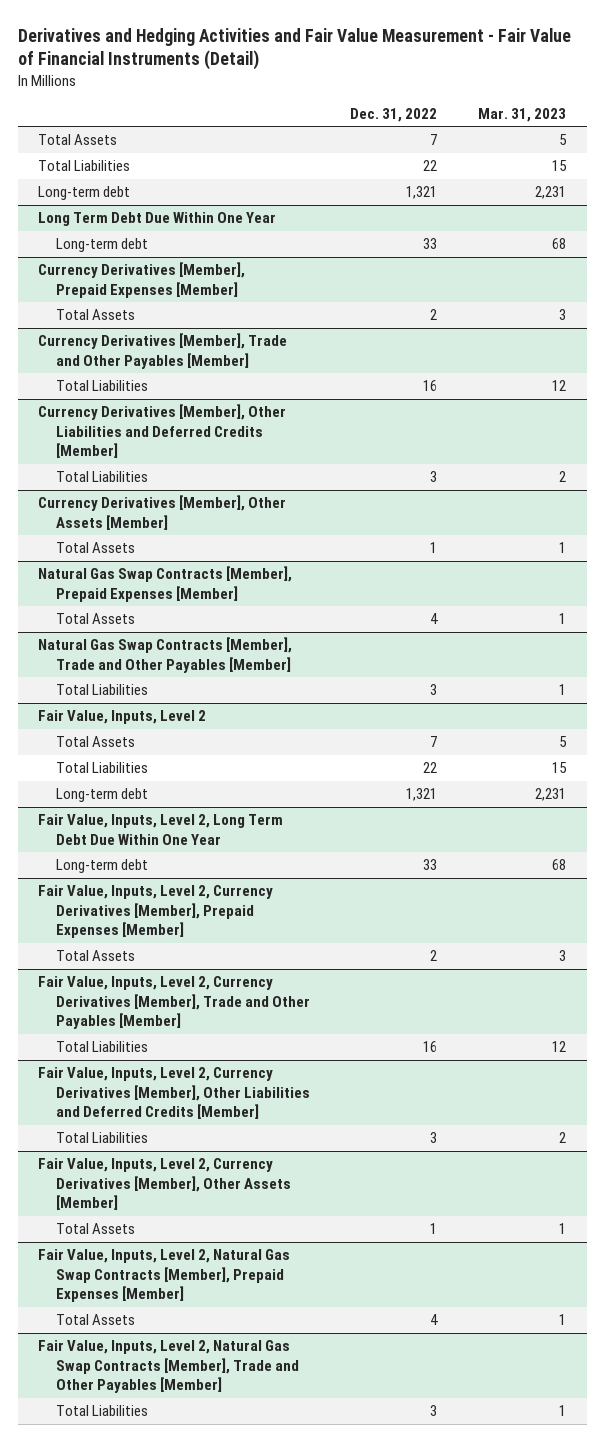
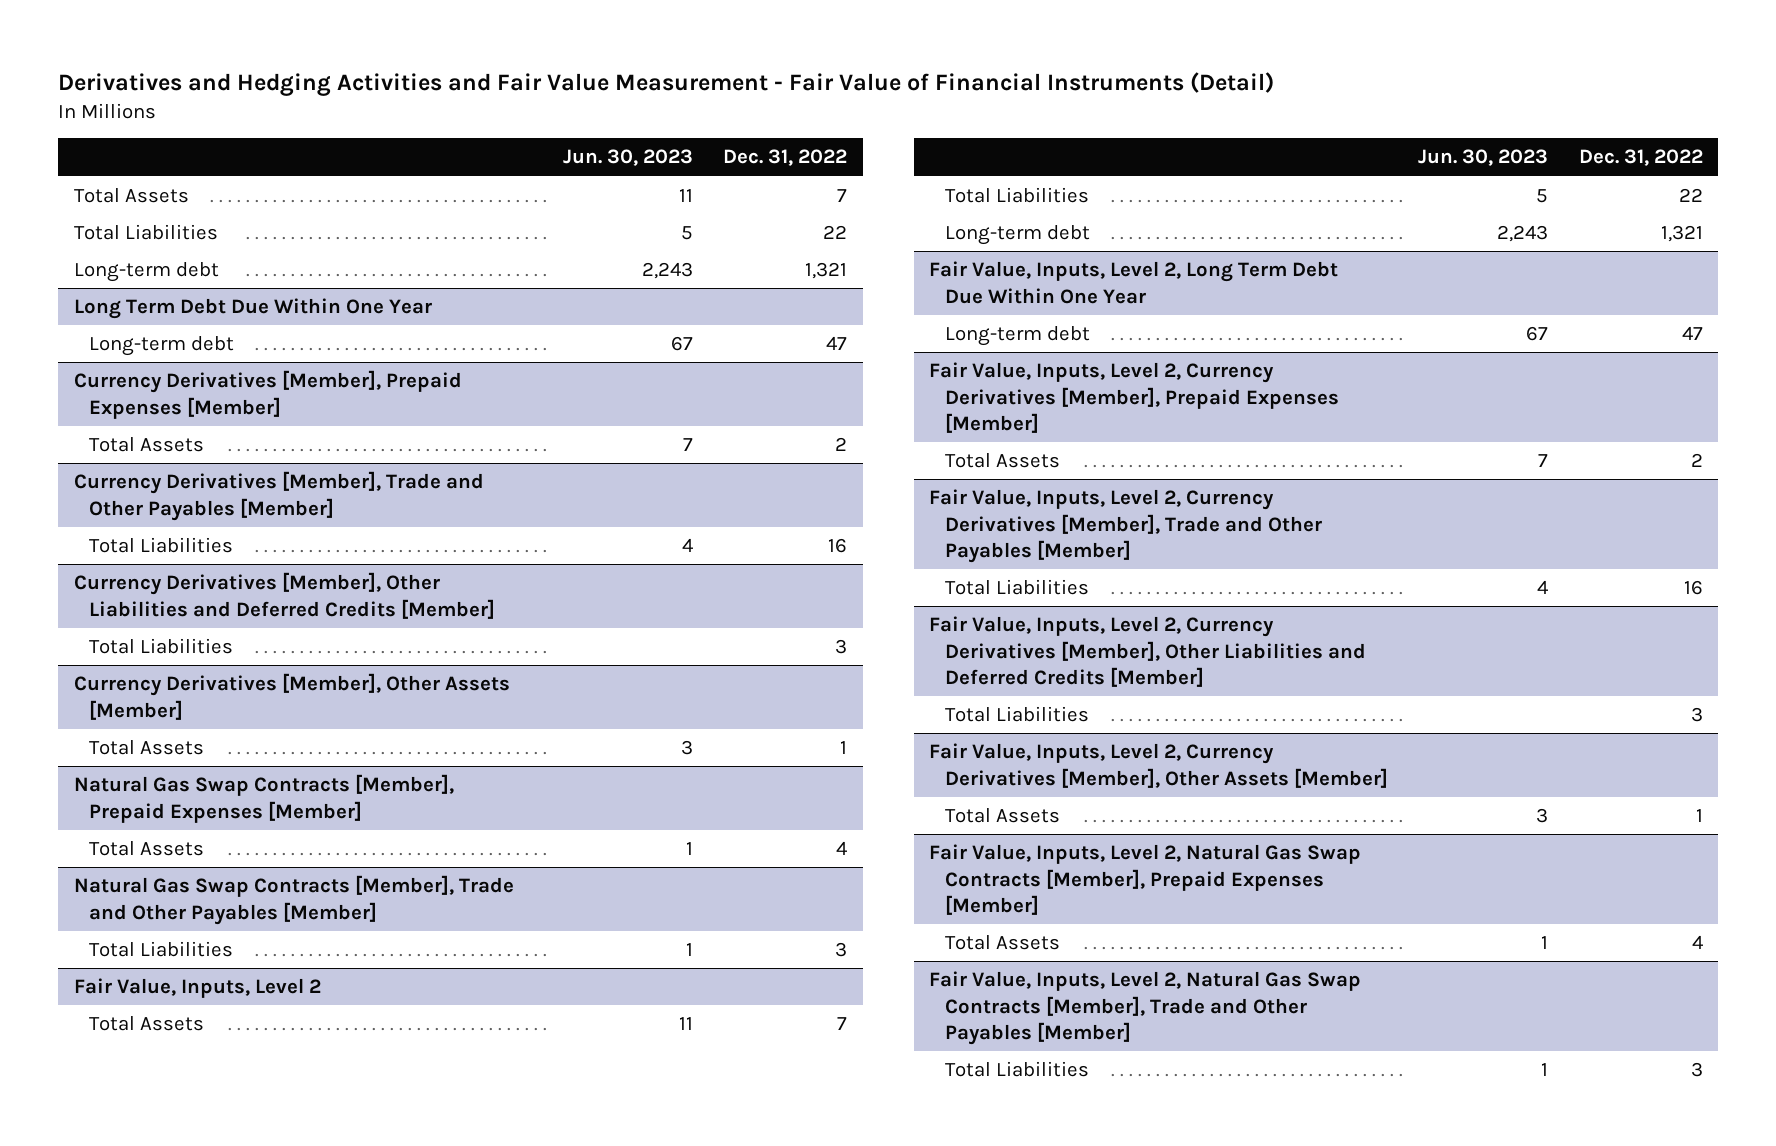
- | Dec. 31, 2022 | Mar. 31, 2023
+ | Jun. 30, 2023 | Dec. 31, 2022
@ Long Term Debt Due Within One Year
- Long-term debt | 33 | 68
+ Long-term debt | 67 | 47
@ Fair Value, Inputs, Level 2, Long Term Debt Due Within One Year
- Long-term debt | 33 | 68
+ Long-term debt | 67 | 47

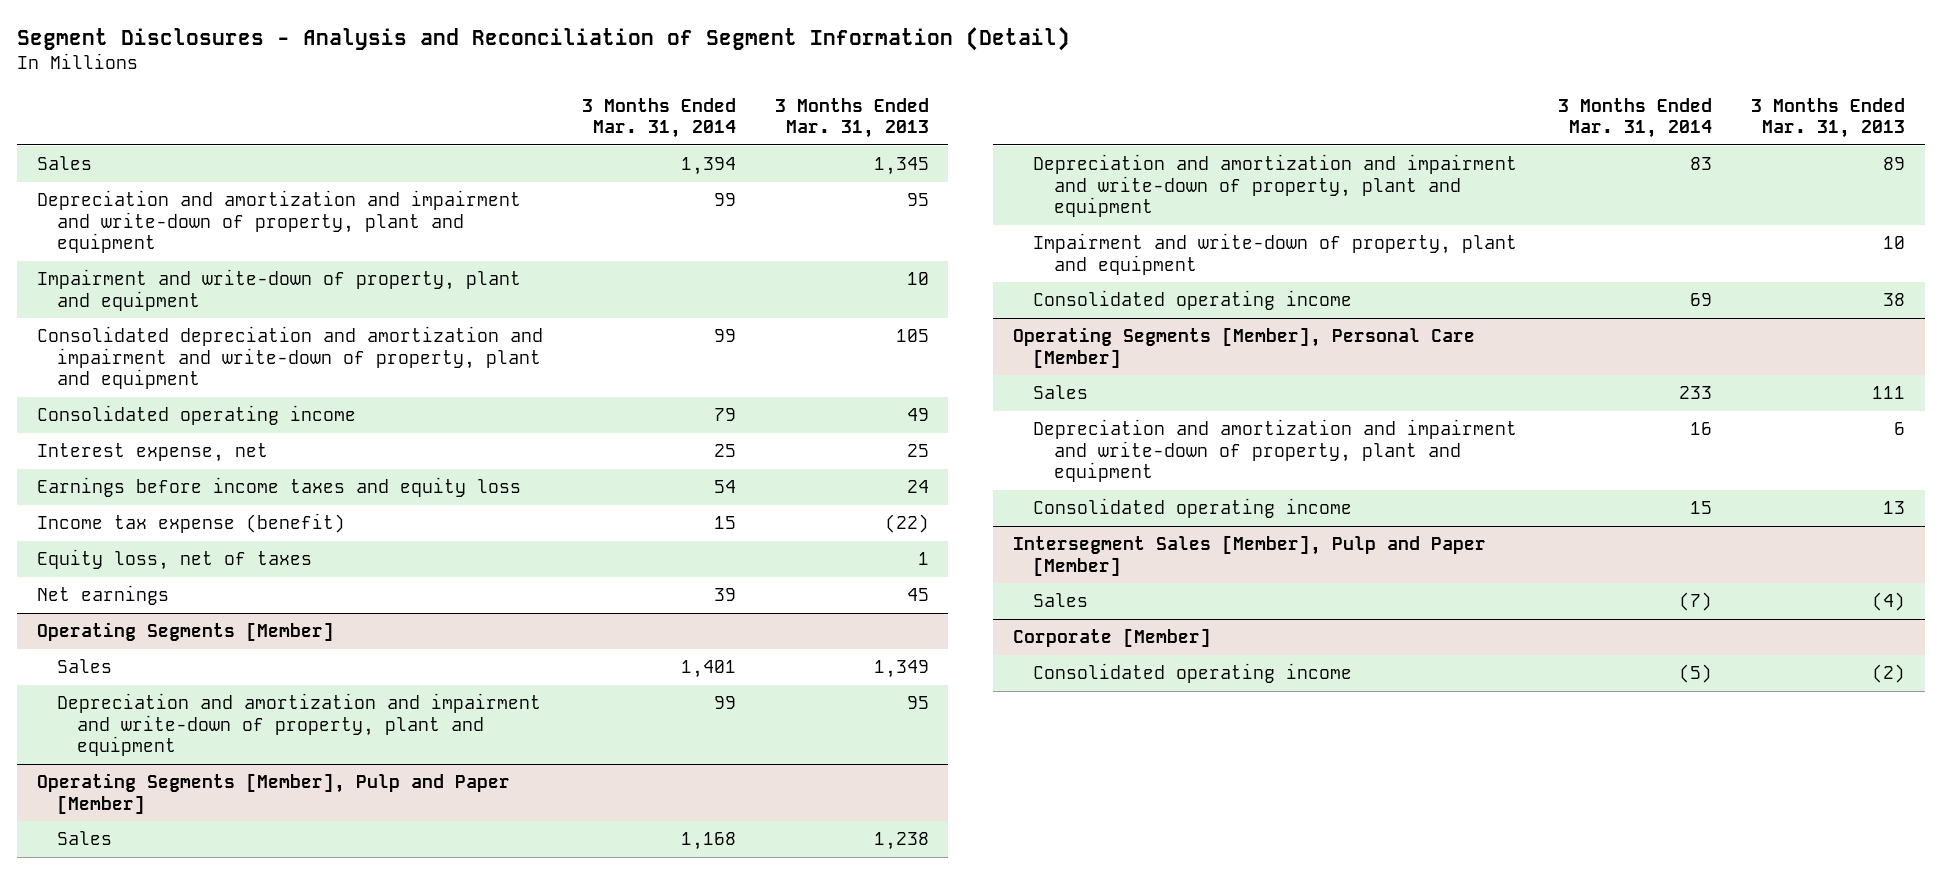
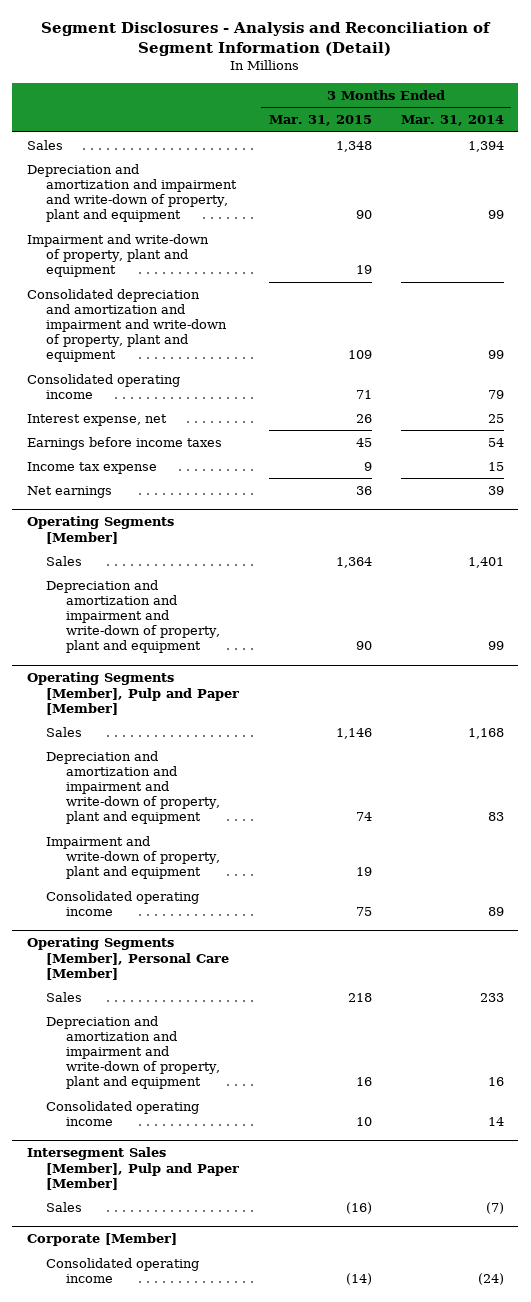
- | 3 Months Ended Mar. 31, 2014 | 3 Months Ended Mar. 31, 2013
+ | 3 Months Ended Mar. 31, 2015 | 3 Months Ended Mar. 31, 2014
- Earnings before income taxes and equity loss | 54 | 24
- Income tax expense (benefit) | 15 | (22)
- Equity loss, net of taxes | | 1
+ Earnings before income taxes | 45 | 54
+ Income tax expense | 9 | 15
@ Operating Segments [Member], Pulp and Paper [Member]
- Consolidated operating income | 69 | 38
+ Consolidated operating income | 75 | 89
@ Operating Segments [Member], Personal Care [Member]
- Consolidated operating income | 15 | 13
+ Consolidated operating income | 10 | 14
@ Corporate [Member]
- Consolidated operating income | (5) | (2)
+ Consolidated operating income | (14) | (24)

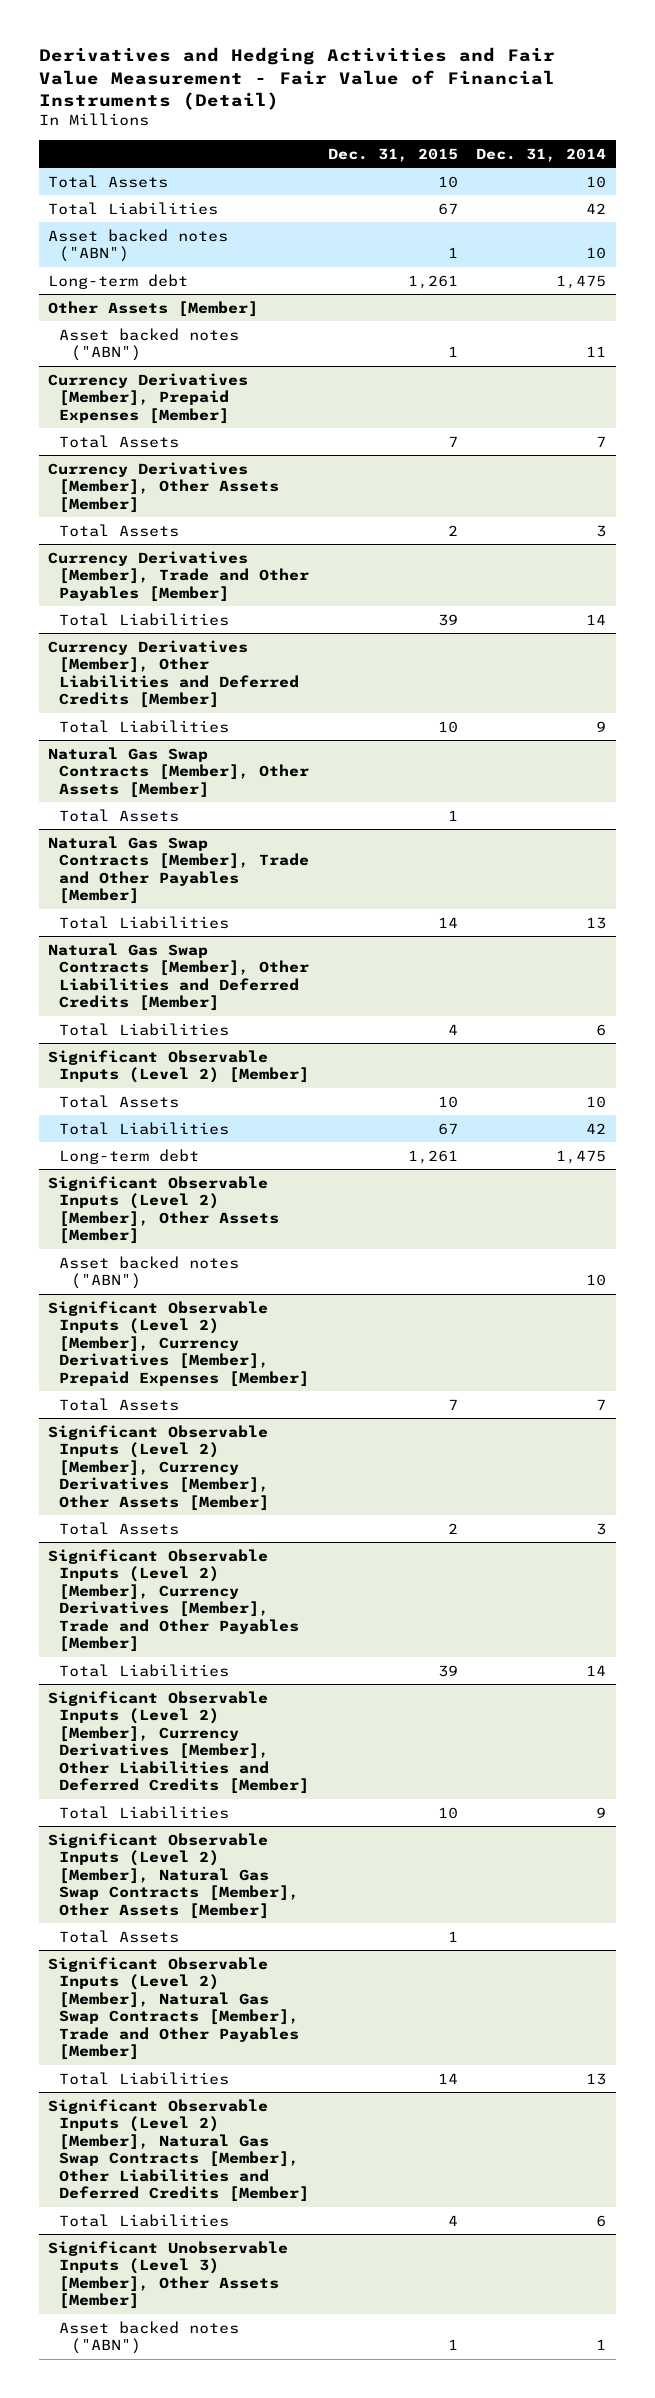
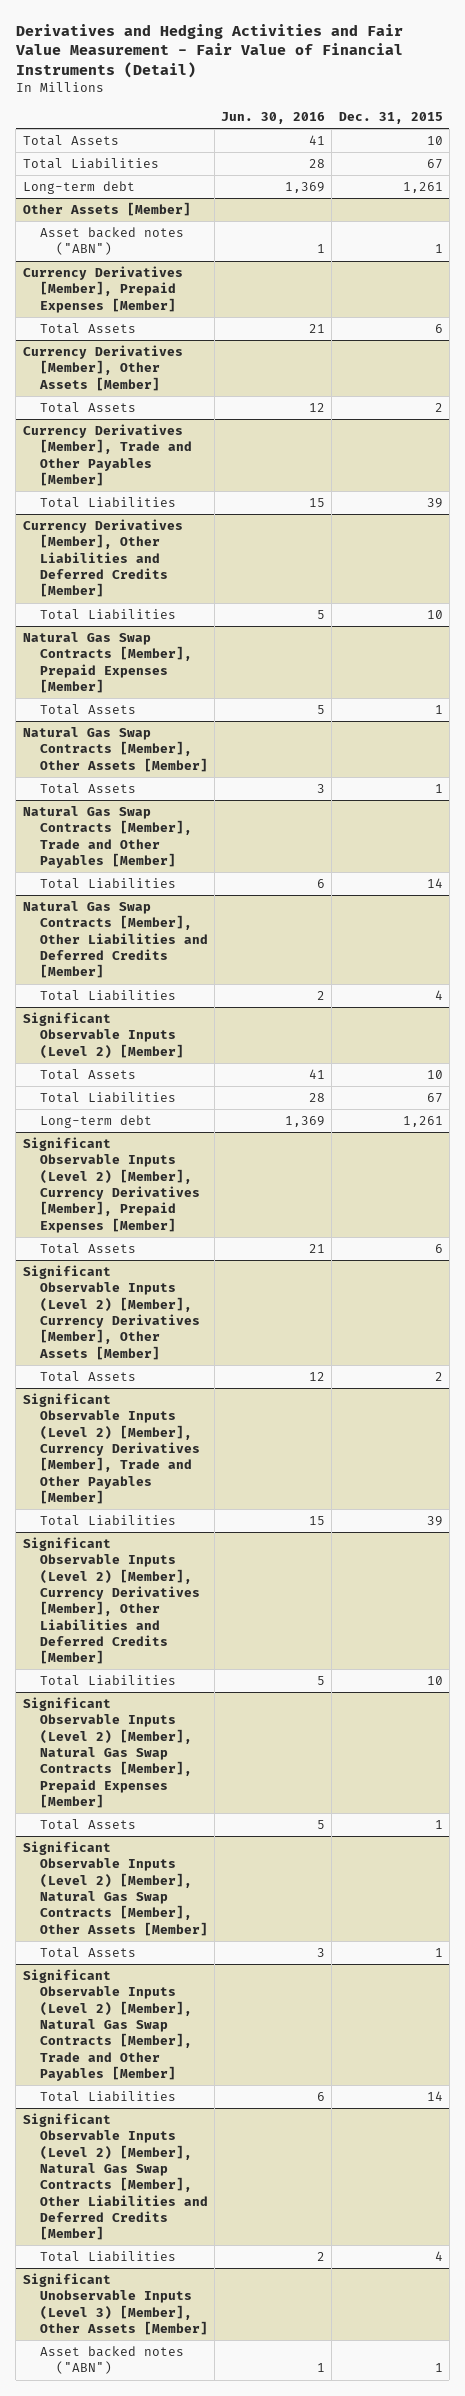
- | Dec. 31, 2015 | Dec. 31, 2014
+ | Jun. 30, 2016 | Dec. 31, 2015
- Asset backed notes ("ABN") | 1 | 10
@ Currency Derivatives [Member], Prepaid Expenses [Member]
- Total Assets | 7 | 7
+ Total Assets | 21 | 6
+ Natural Gas Swap Contracts [Member], Prepaid Expenses [Member]
+ Total Assets | 5 | 1
- Significant Observable Inputs (Level 2) [Member], Other Assets [Member]
- Asset backed notes ("ABN") | | 10
@ Significant Observable Inputs (Level 2) [Member], Currency Derivatives [Member], Prepaid Expenses [Member]
- Total Assets | 7 | 7
+ Total Assets | 21 | 6
+ Significant Observable Inputs (Level 2) [Member], Natural Gas Swap Contracts [Member], Prepaid Expenses [Member]
+ Total Assets | 5 | 1

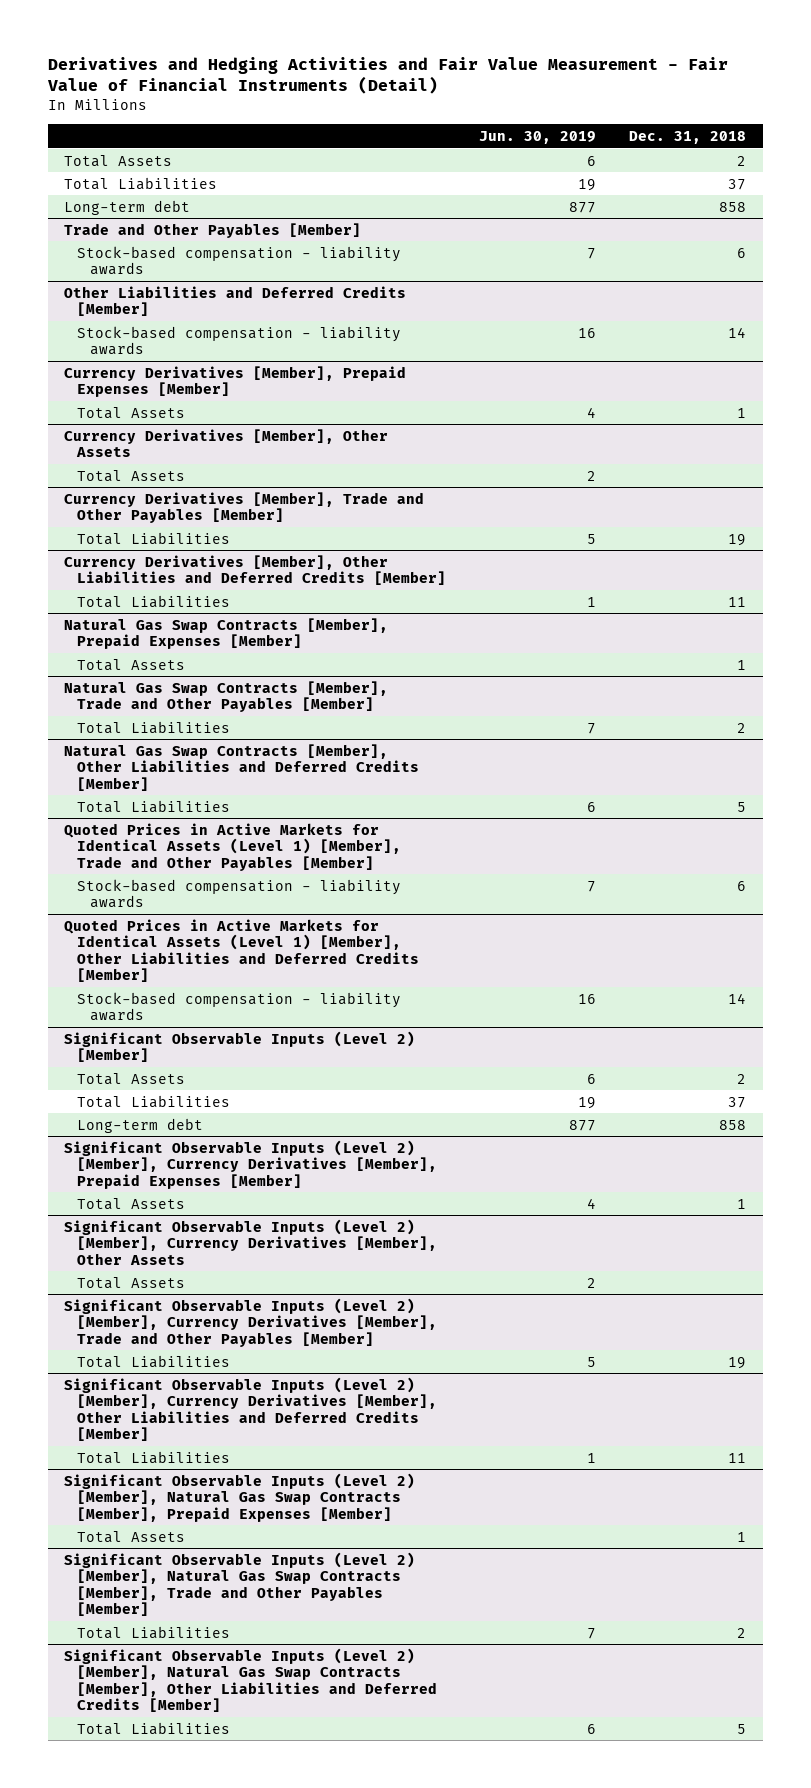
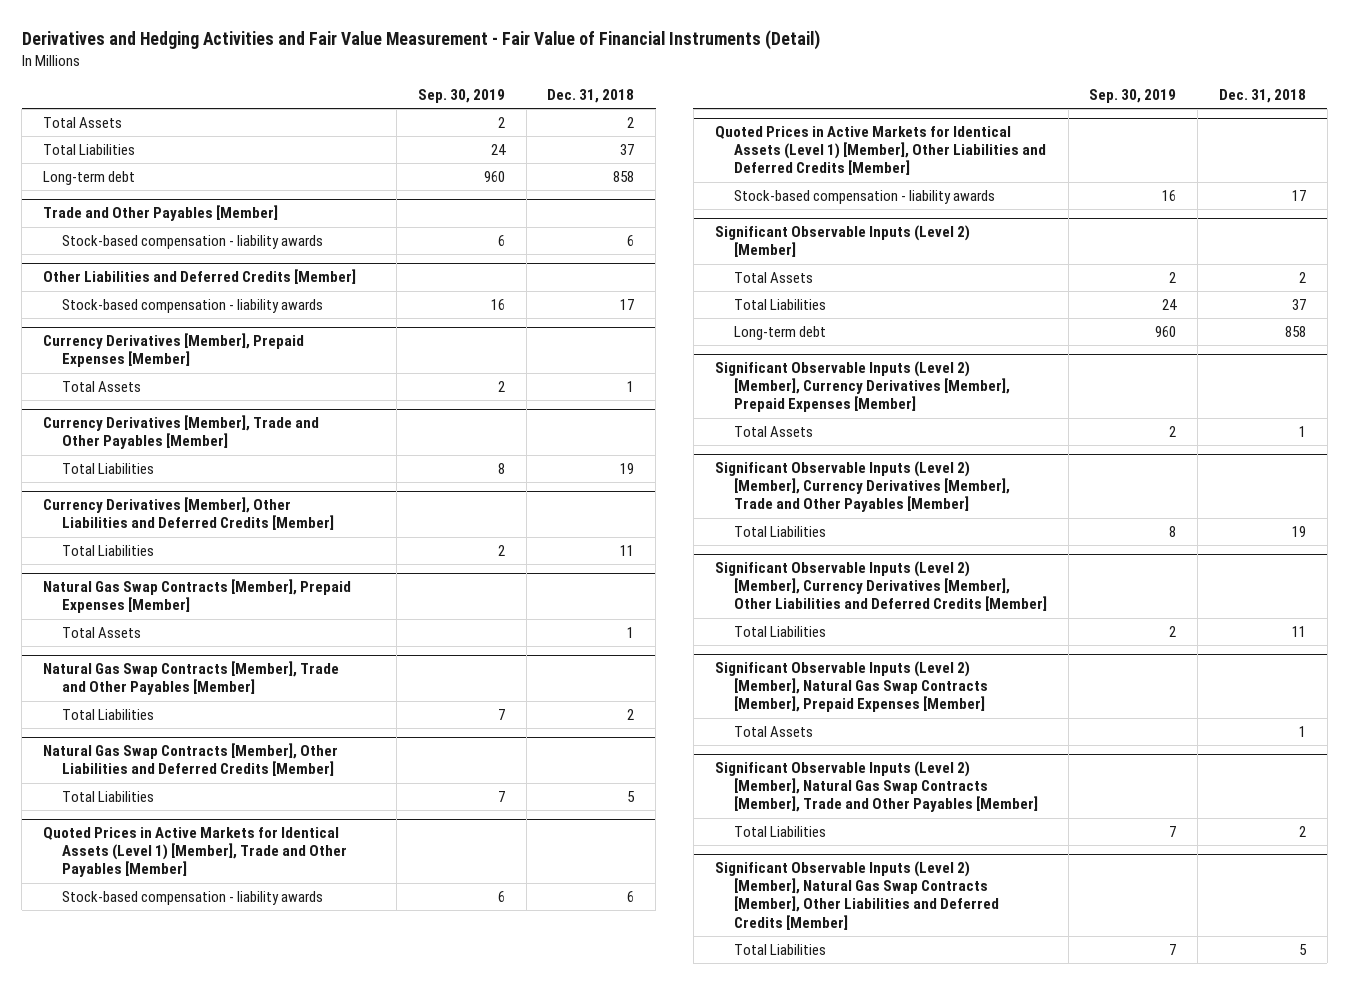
- | Jun. 30, 2019 | Dec. 31, 2018
+ | Sep. 30, 2019 | Dec. 31, 2018
@ Other Liabilities and Deferred Credits [Member]
- Stock-based compensation - liability awards | 16 | 14
+ Stock-based compensation - liability awards | 16 | 17
- Currency Derivatives [Member], Other Assets
- Total Assets | 2 |
@ Quoted Prices in Active Markets for Identical Assets (Level 1) [Member], Other Liabilities and Deferred Credits [Member]
- Stock-based compensation - liability awards | 16 | 14
+ Stock-based compensation - liability awards | 16 | 17
- Significant Observable Inputs (Level 2) [Member], Currency Derivatives [Member], Other Assets
- Total Assets | 2 |

